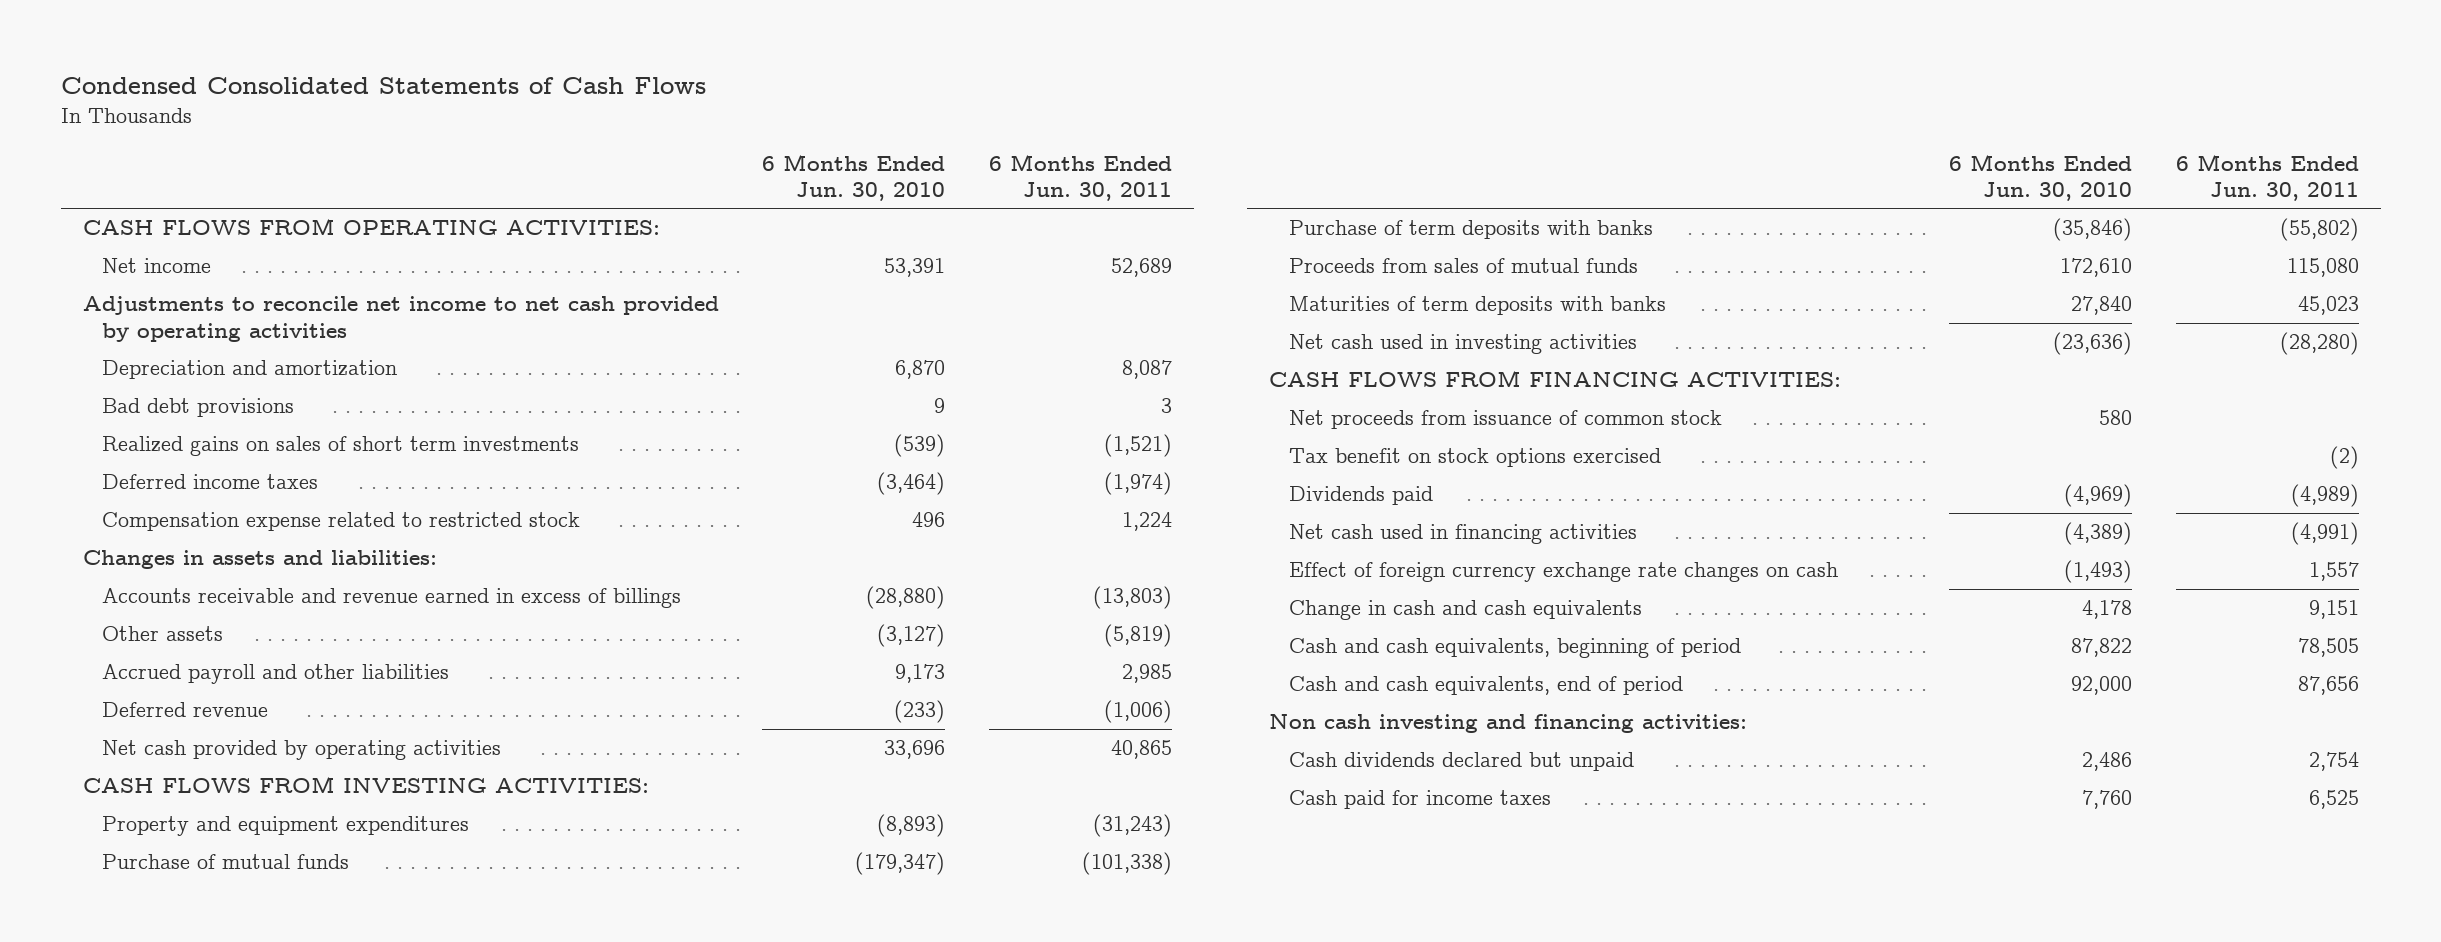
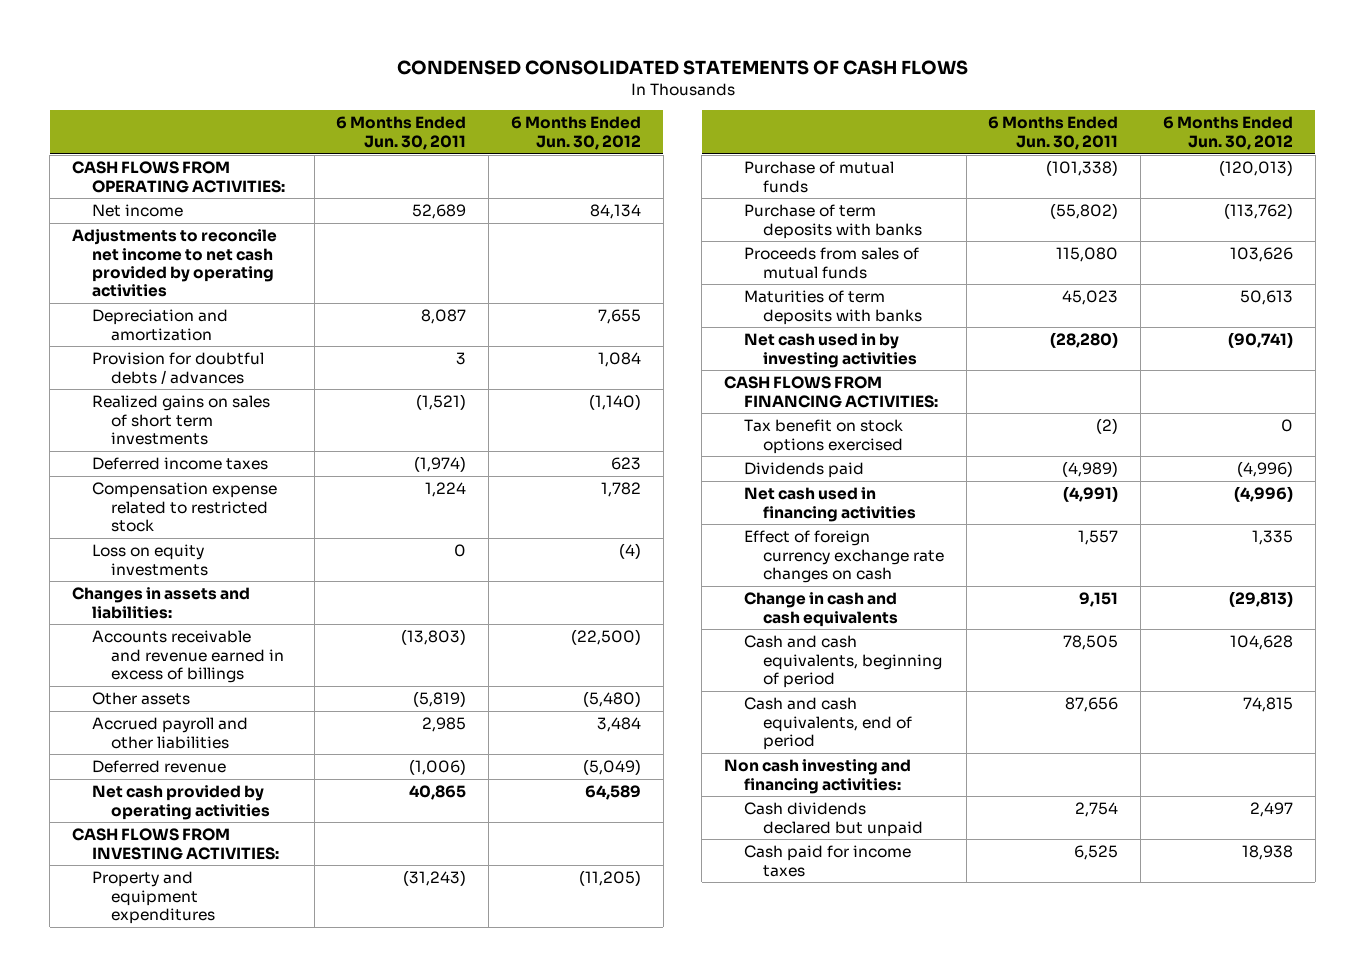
- Condensed Consolidated Statements of Cash Flows
+ CONDENSED CONSOLIDATED STATEMENTS OF CASH FLOWS
- | 6 Months Ended Jun. 30, 2010 | 6 Months Ended Jun. 30, 2011
+ | 6 Months Ended Jun. 30, 2011 | 6 Months Ended Jun. 30, 2012
- Bad debt provisions | 9 | 3
+ Provision for doubtful debts / advances | 3 | 1,084
+ Loss on equity investments | 0 | (4)
- Net cash used in investing activities | (23,636) | (28,280)
+ Net cash used in by investing activities | (28,280) | (90,741)
- Net proceeds from issuance of common stock | 580 |

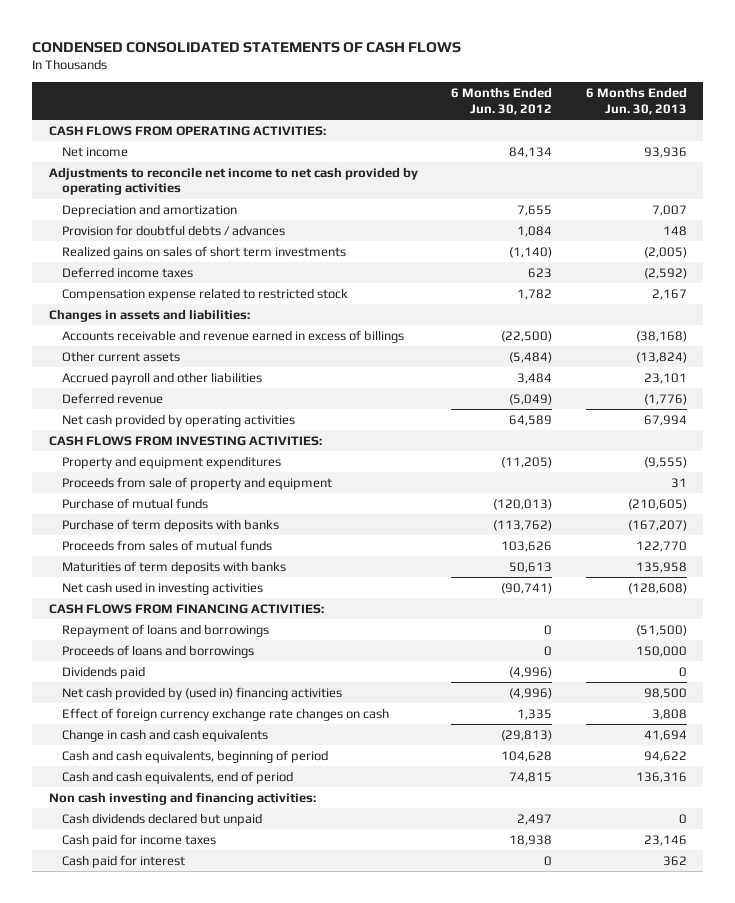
- | 6 Months Ended Jun. 30, 2011 | 6 Months Ended Jun. 30, 2012
+ | 6 Months Ended Jun. 30, 2012 | 6 Months Ended Jun. 30, 2013
- Loss on equity investments | 0 | (4)
- Other assets | (5,819) | (5,480)
+ Other current assets | (5,484) | (13,824)
+ Proceeds from sale of property and equipment | | 31
- Net cash used in by investing activities | (28,280) | (90,741)
+ Net cash used in investing activities | (90,741) | (128,608)
- Tax benefit on stock options exercised | (2) | 0
+ Repayment of loans and borrowings | 0 | (51,500)
+ Proceeds of loans and borrowings | 0 | 150,000
- Net cash used in financing activities | (4,991) | (4,996)
+ Net cash provided by (used in) financing activities | (4,996) | 98,500
+ Cash paid for interest | 0 | 362

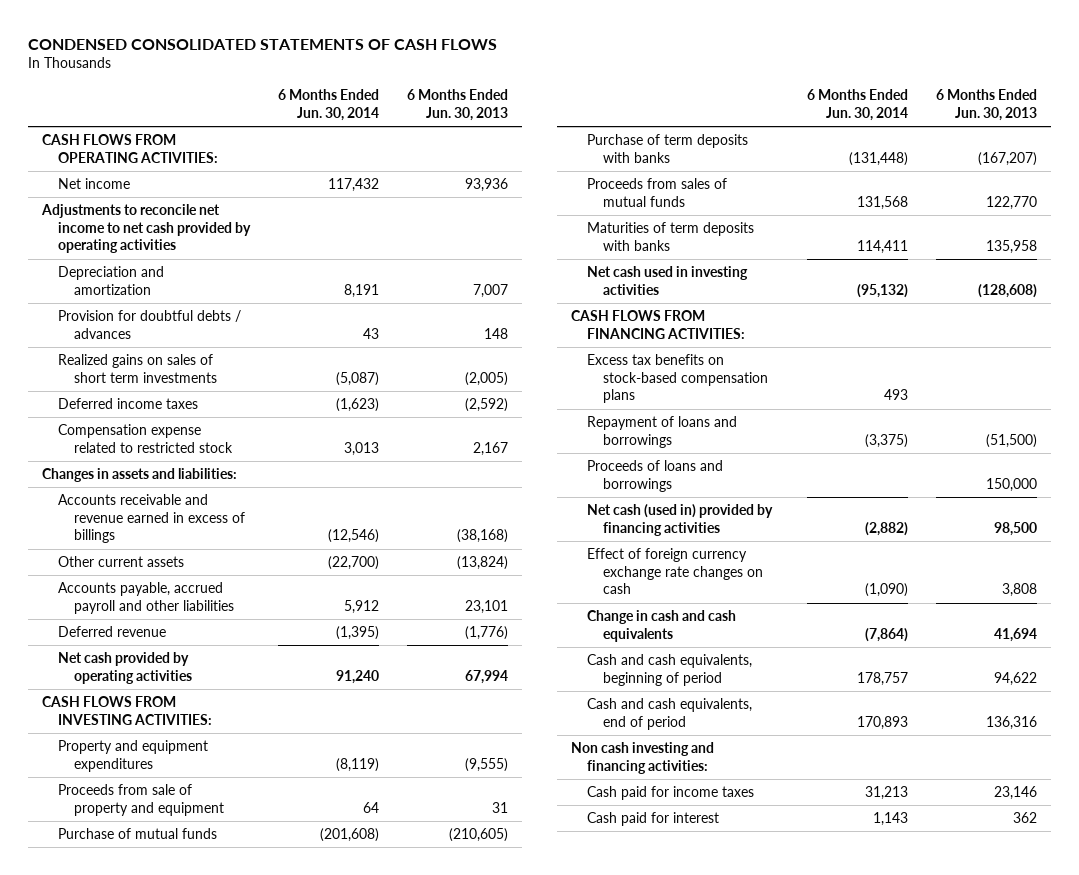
- | 6 Months Ended Jun. 30, 2012 | 6 Months Ended Jun. 30, 2013
+ | 6 Months Ended Jun. 30, 2014 | 6 Months Ended Jun. 30, 2013
- Accrued payroll and other liabilities | 3,484 | 23,101
+ Accounts payable, accrued payroll and other liabilities | 5,912 | 23,101
+ Excess tax benefits on stock-based compensation plans | 493 |
- Dividends paid | (4,996) | 0
- Net cash provided by (used in) financing activities | (4,996) | 98,500
+ Net cash (used in) provided by financing activities | (2,882) | 98,500
- Cash dividends declared but unpaid | 2,497 | 0

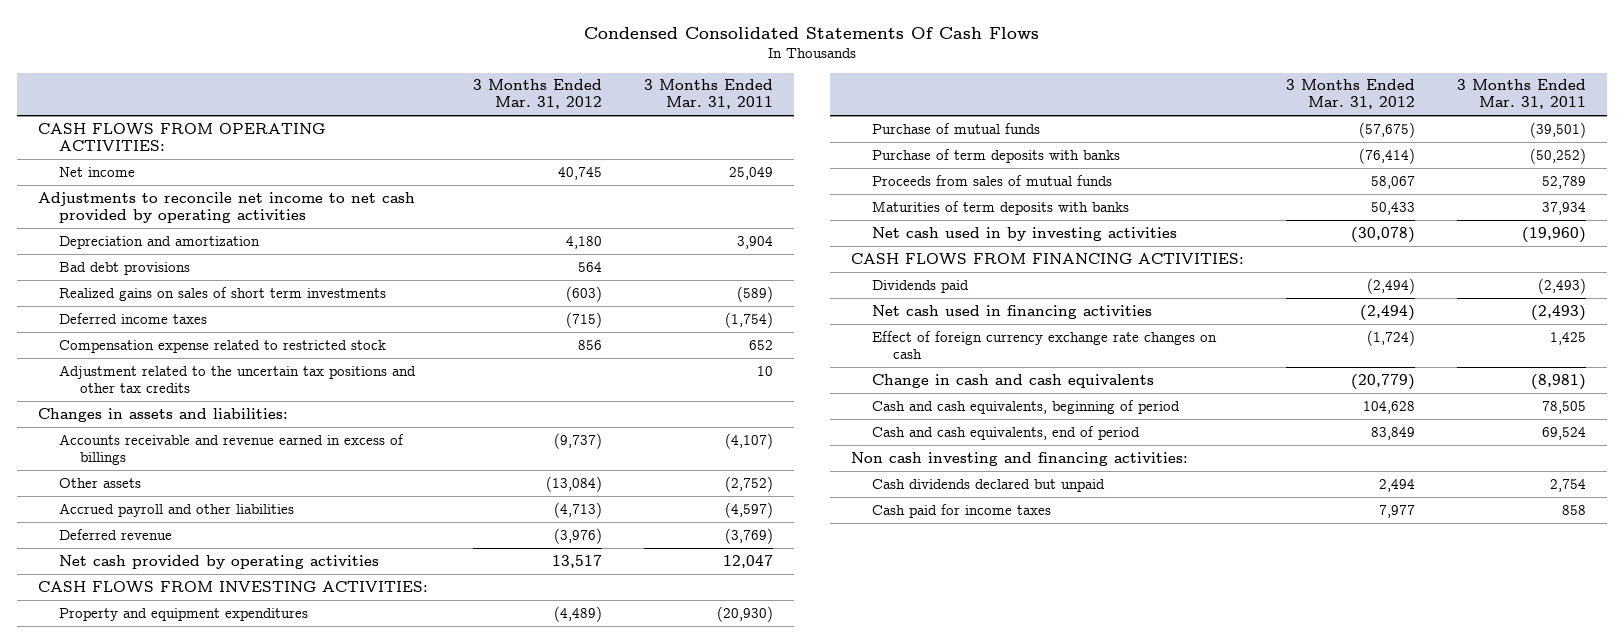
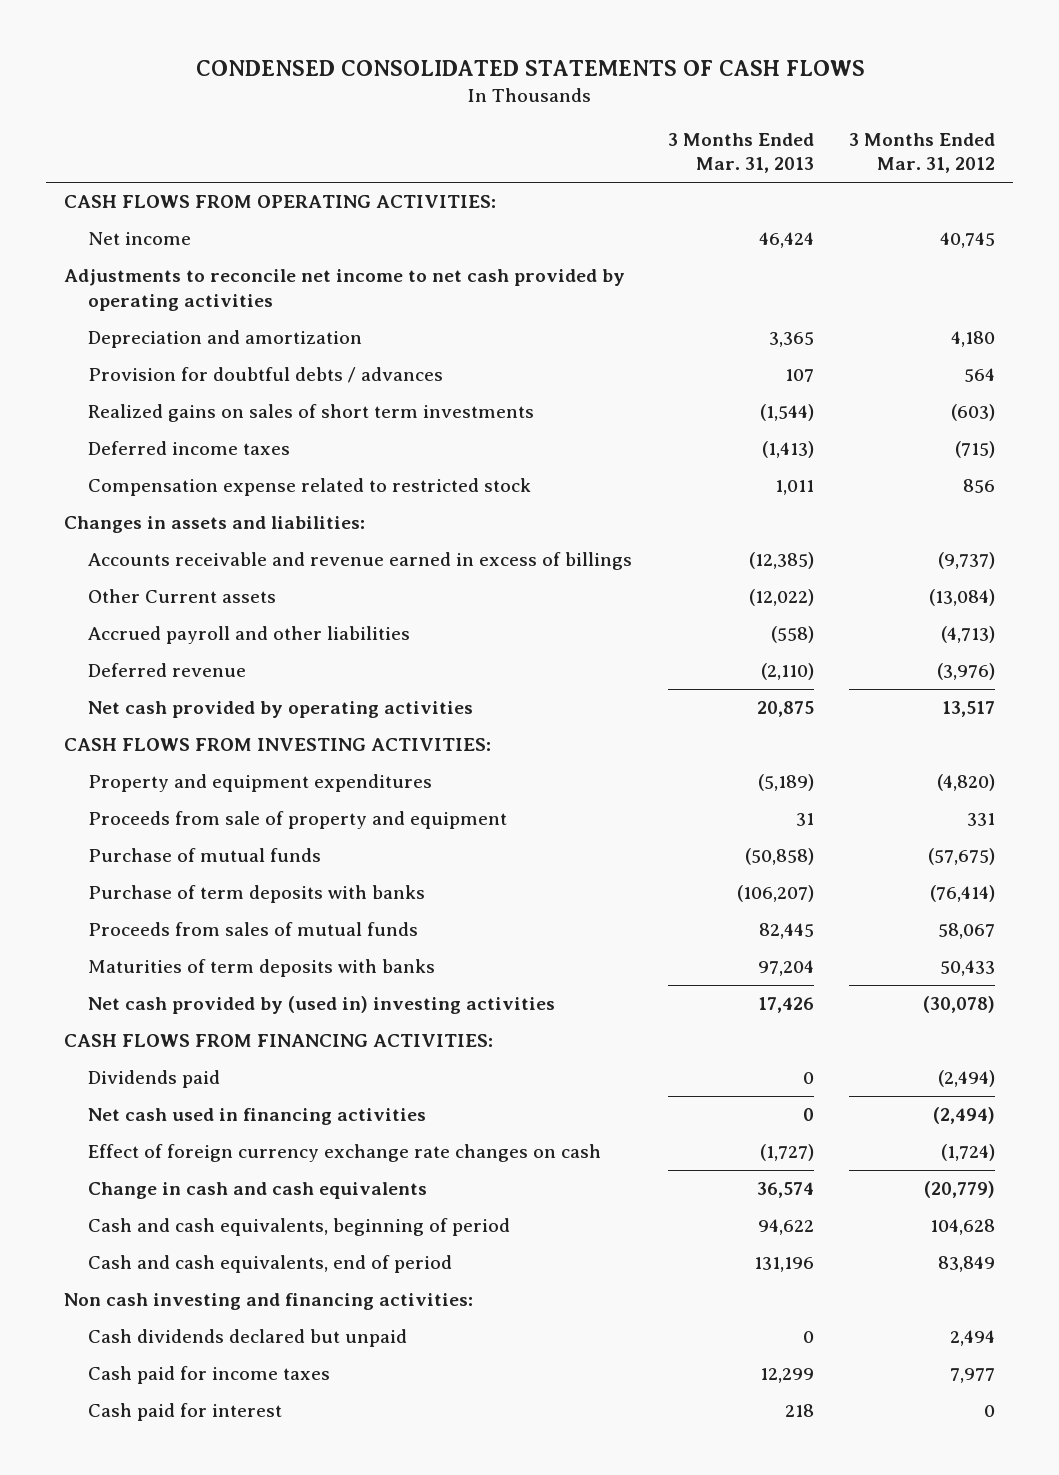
- Condensed Consolidated Statements Of Cash Flows
+ CONDENSED CONSOLIDATED STATEMENTS OF CASH FLOWS
- | 3 Months Ended Mar. 31, 2012 | 3 Months Ended Mar. 31, 2011
+ | 3 Months Ended Mar. 31, 2013 | 3 Months Ended Mar. 31, 2012
- Bad debt provisions | 564 |
+ Provision for doubtful debts / advances | 107 | 564
- Adjustment related to the uncertain tax positions and other tax credits | | 10
- Other assets | (13,084) | (2,752)
+ Other Current assets | (12,022) | (13,084)
- Property and equipment expenditures | (4,489) | (20,930)
+ Property and equipment expenditures | (5,189) | (4,820)
+ Proceeds from sale of property and equipment | 31 | 331
- Net cash used in by investing activities | (30,078) | (19,960)
+ Net cash provided by (used in) investing activities | 17,426 | (30,078)
+ Cash paid for interest | 218 | 0

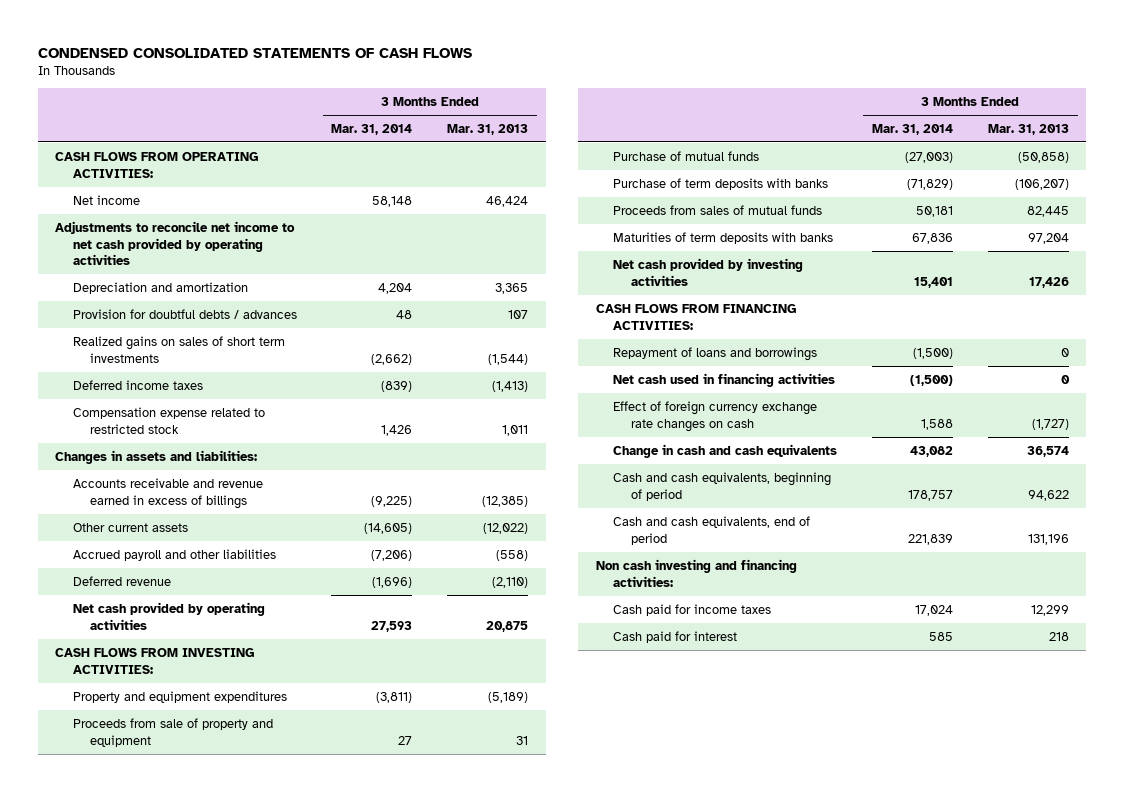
- | 3 Months Ended Mar. 31, 2013 | 3 Months Ended Mar. 31, 2012
+ | 3 Months Ended Mar. 31, 2014 | 3 Months Ended Mar. 31, 2013
- Other Current assets | (12,022) | (13,084)
+ Other current assets | (14,605) | (12,022)
- Net cash provided by (used in) investing activities | 17,426 | (30,078)
+ Net cash provided by investing activities | 15,401 | 17,426
- Dividends paid | 0 | (2,494)
+ Repayment of loans and borrowings | (1,500) | 0
- Cash dividends declared but unpaid | 0 | 2,494

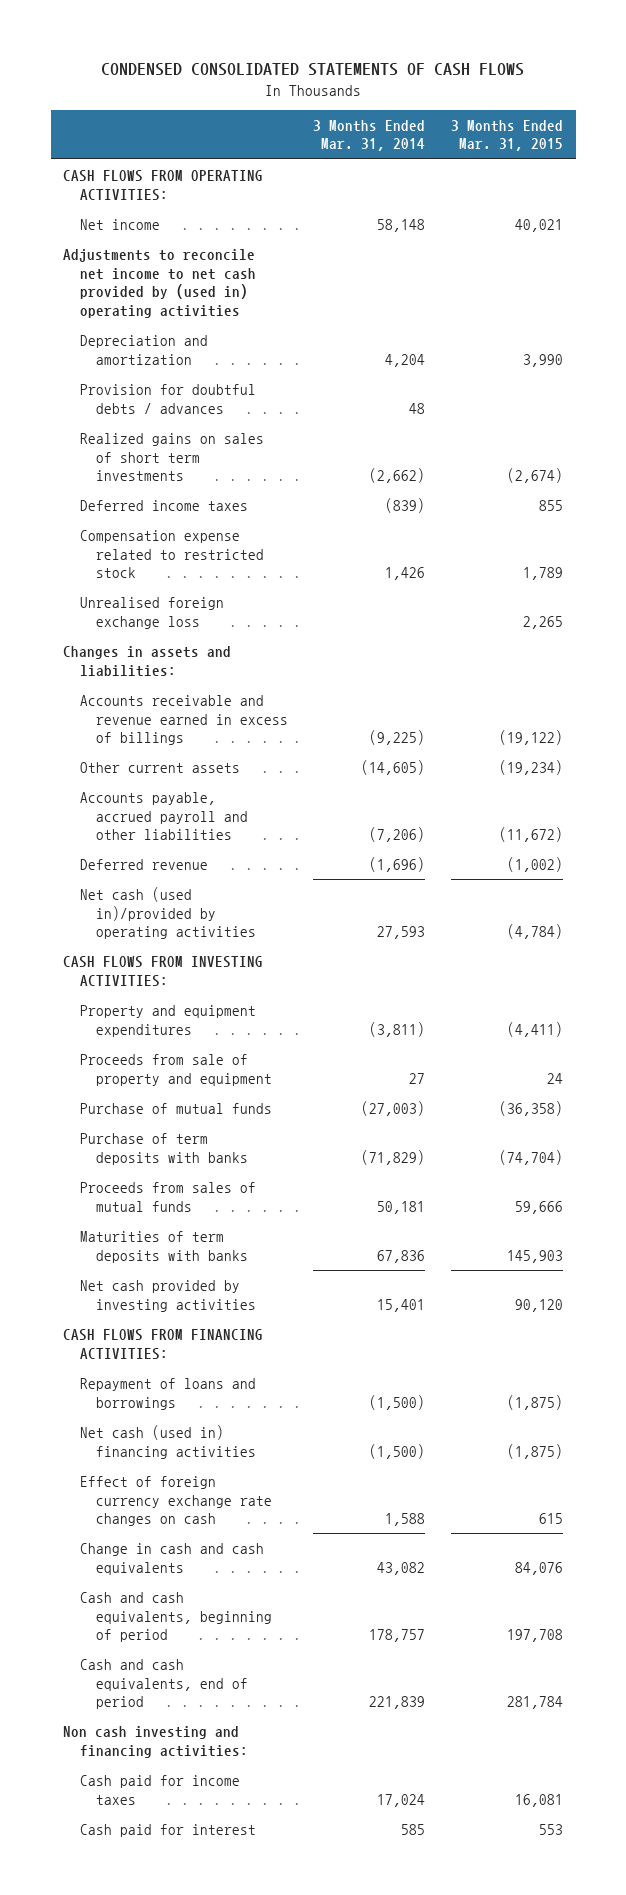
- | 3 Months Ended Mar. 31, 2014 | 3 Months Ended Mar. 31, 2013
+ | 3 Months Ended Mar. 31, 2014 | 3 Months Ended Mar. 31, 2015
- Adjustments to reconcile net income to net cash provided by operating activities
+ Adjustments to reconcile net income to net cash provided by (used in) operating activities
+ Unrealised foreign exchange loss | | 2,265
- Accrued payroll and other liabilities | (7,206) | (558)
+ Accounts payable, accrued payroll and other liabilities | (7,206) | (11,672)
- Net cash provided by operating activities | 27,593 | 20,875
+ Net cash (used in)/provided by operating activities | 27,593 | (4,784)
- Net cash used in financing activities | (1,500) | 0
+ Net cash (used in) financing activities | (1,500) | (1,875)

